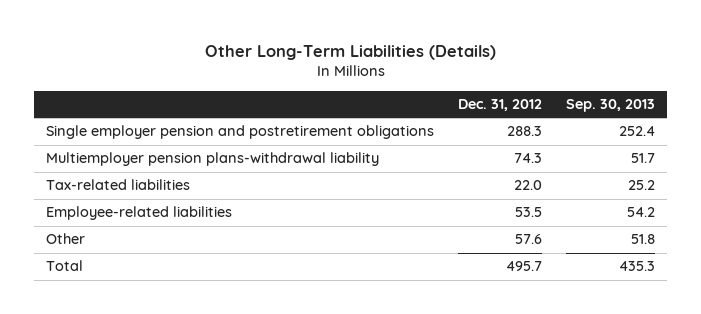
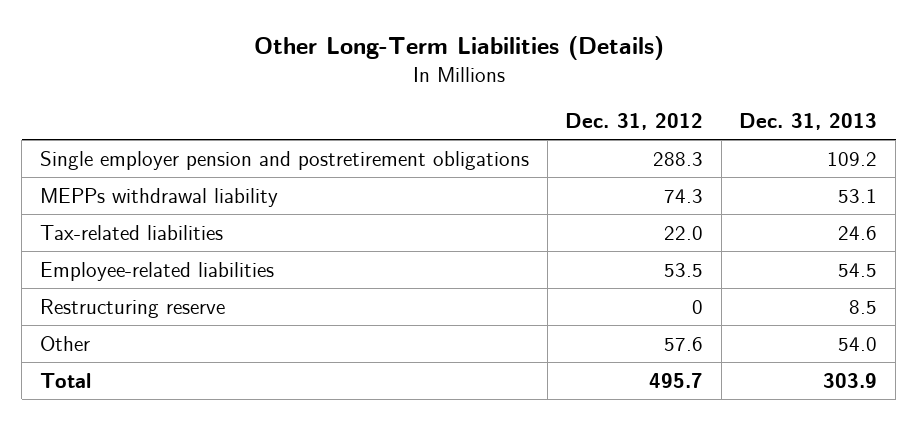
- | Dec. 31, 2012 | Sep. 30, 2013
+ | Dec. 31, 2012 | Dec. 31, 2013
- Multiemployer pension plans-withdrawal liability | 74.3 | 51.7
+ MEPPs withdrawal liability | 74.3 | 53.1
+ Restructuring reserve | 0 | 8.5

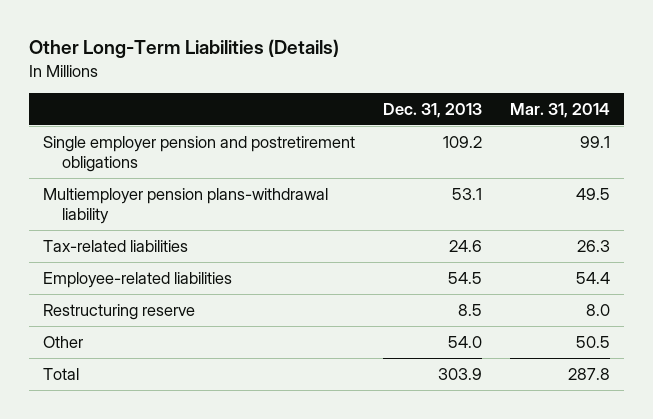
- | Dec. 31, 2012 | Dec. 31, 2013
+ | Dec. 31, 2013 | Mar. 31, 2014
- MEPPs withdrawal liability | 74.3 | 53.1
+ Multiemployer pension plans-withdrawal liability | 53.1 | 49.5

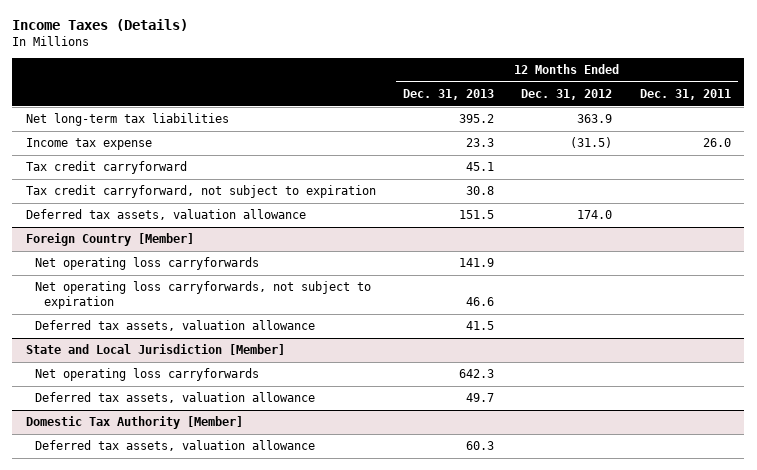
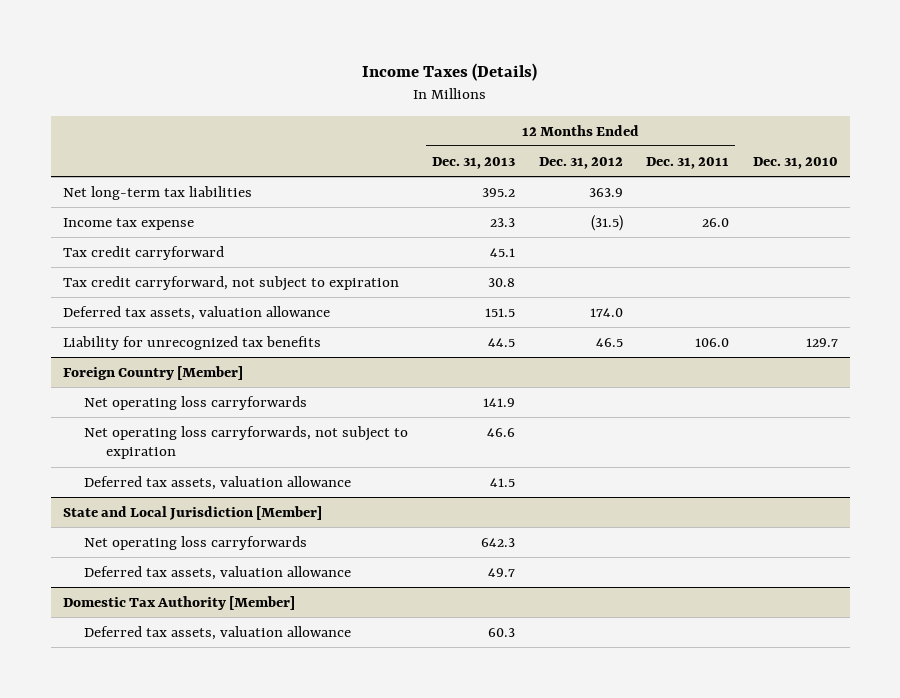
- | 12 Months Ended Dec. 31, 2013 | 12 Months Ended Dec. 31, 2012 | 12 Months Ended Dec. 31, 2011
+ | 12 Months Ended Dec. 31, 2013 | 12 Months Ended Dec. 31, 2012 | 12 Months Ended Dec. 31, 2011 | Dec. 31, 2010
+ Liability for unrecognized tax benefits | 44.5 | 46.5 | 106.0 | 129.7

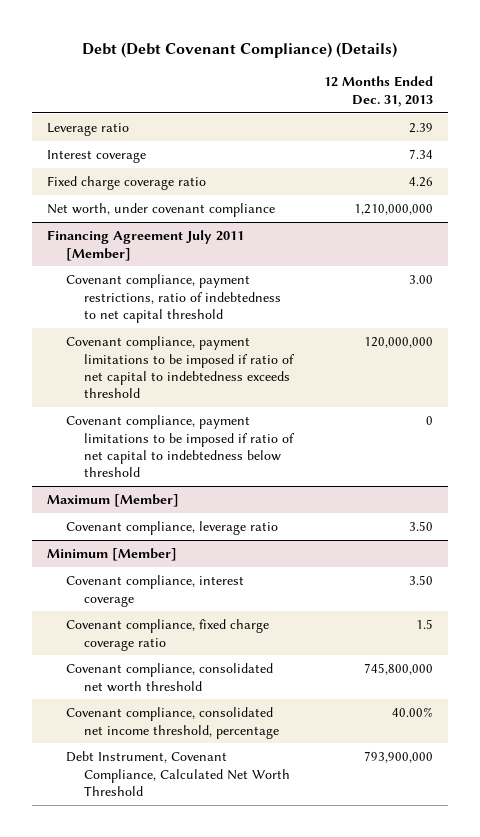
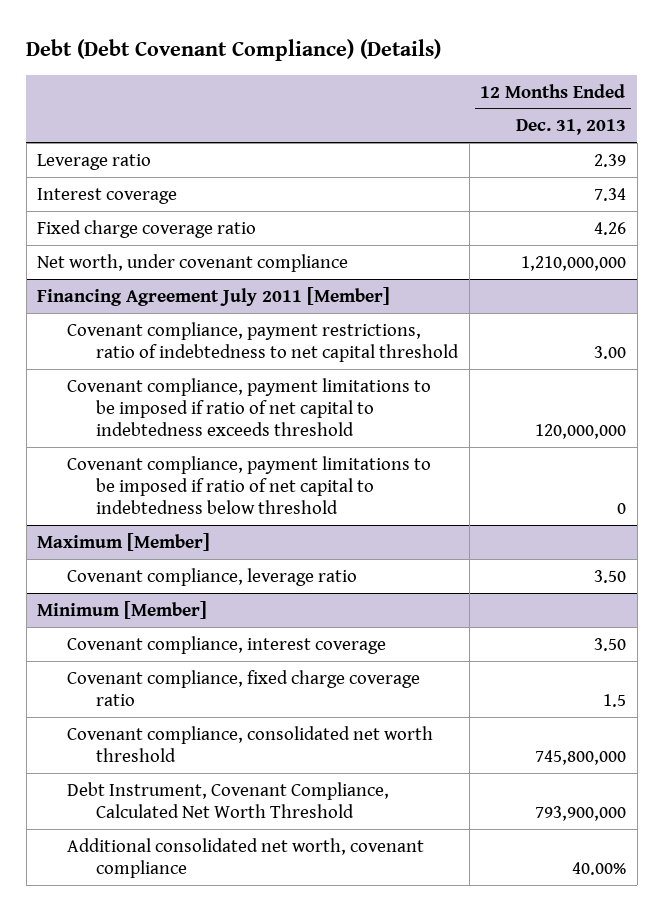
@ Minimum [Member]
- Covenant compliance, consolidated net income threshold, percentage | 40.00%
+ Additional consolidated net worth, covenant compliance | 40.00%

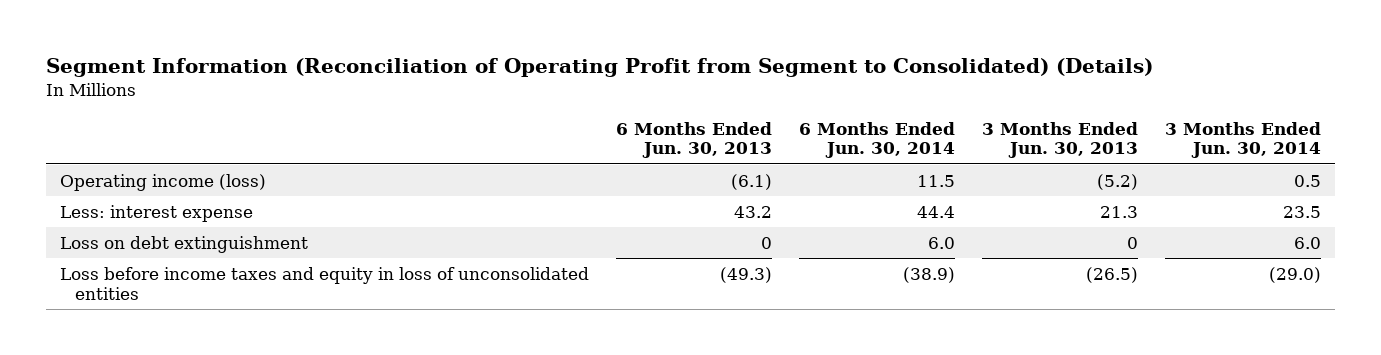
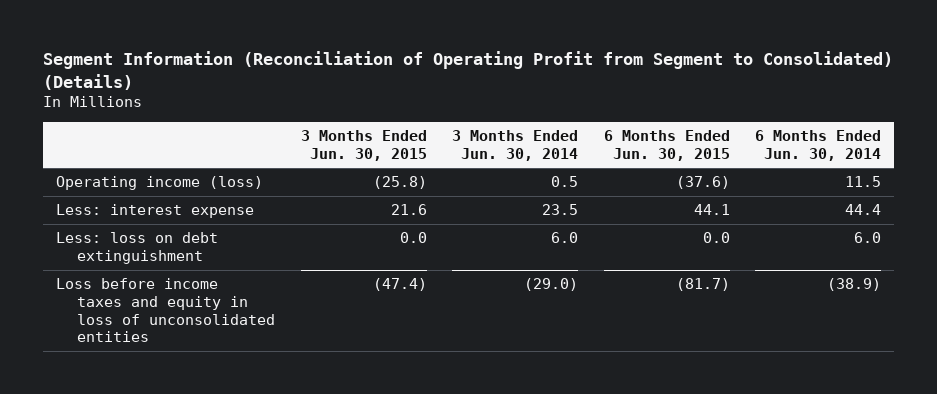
- | 6 Months Ended Jun. 30, 2013 | 6 Months Ended Jun. 30, 2014 | 3 Months Ended Jun. 30, 2013 | 3 Months Ended Jun. 30, 2014
+ | 3 Months Ended Jun. 30, 2015 | 3 Months Ended Jun. 30, 2014 | 6 Months Ended Jun. 30, 2015 | 6 Months Ended Jun. 30, 2014
- Loss on debt extinguishment | 0 | 6.0 | 0 | 6.0
+ Less: loss on debt extinguishment | 0.0 | 6.0 | 0.0 | 6.0

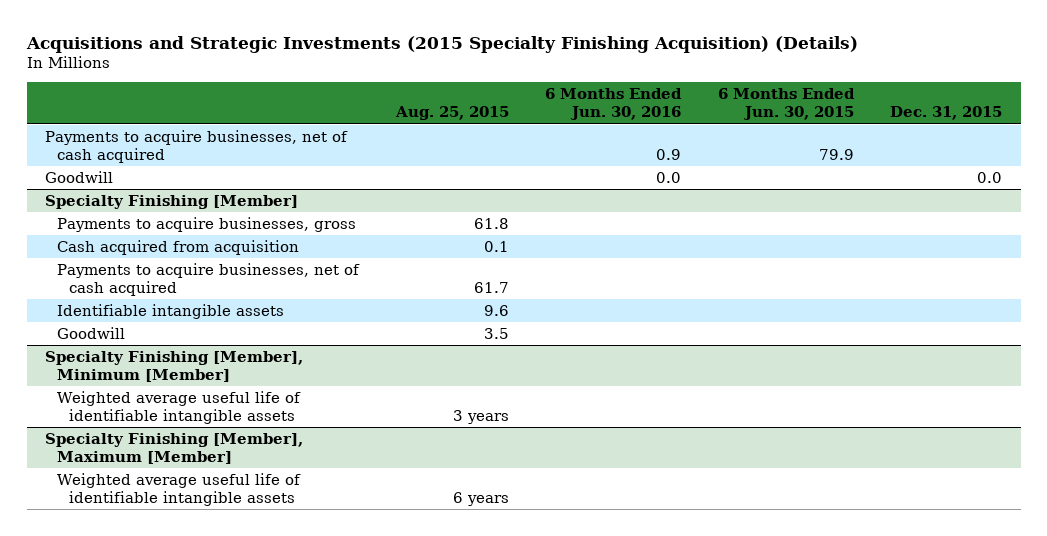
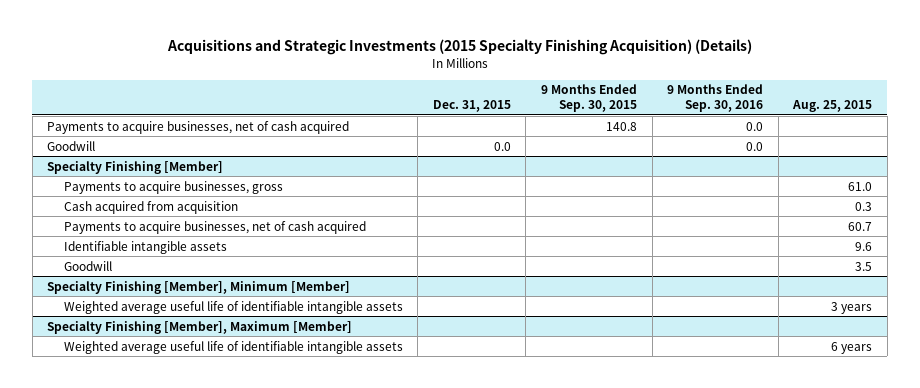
- | Aug. 25, 2015 | 6 Months Ended Jun. 30, 2016 | 6 Months Ended Jun. 30, 2015 | Dec. 31, 2015
+ | Dec. 31, 2015 | 9 Months Ended Sep. 30, 2015 | 9 Months Ended Sep. 30, 2016 | Aug. 25, 2015
@ Specialty Finishing [Member]
- Payments to acquire businesses, gross | 61.8 | | |
- Cash acquired from acquisition | 0.1 | | |
- Payments to acquire businesses, net of cash acquired | 61.7 | | |
+ Payments to acquire businesses, gross | | | | 61.0
+ Cash acquired from acquisition | | | | 0.3
+ Payments to acquire businesses, net of cash acquired | | | | 60.7

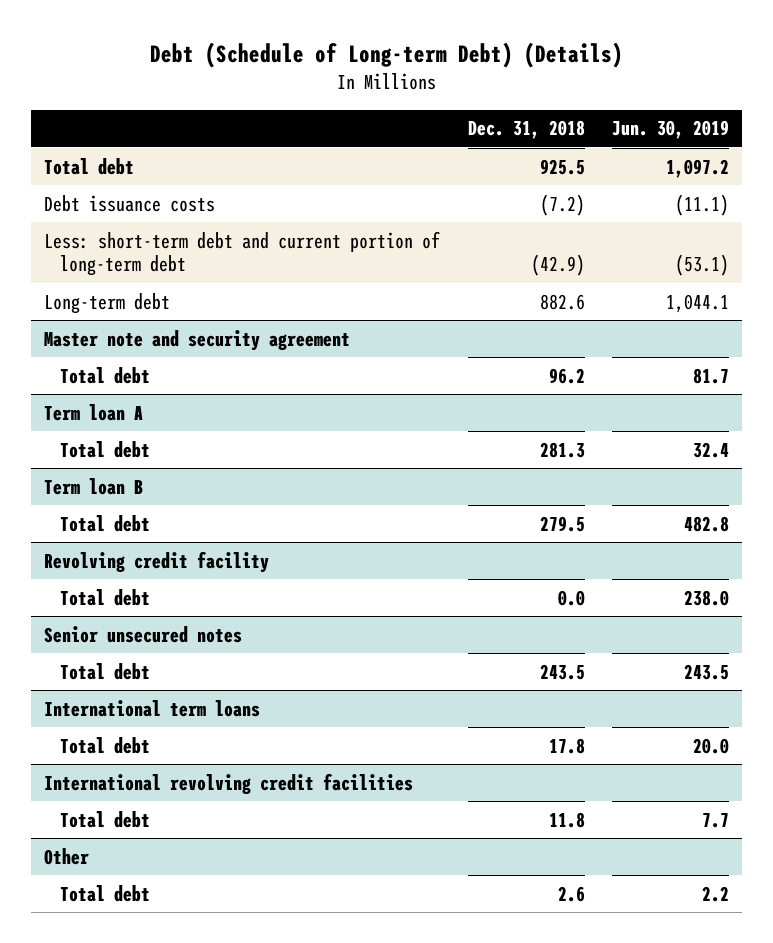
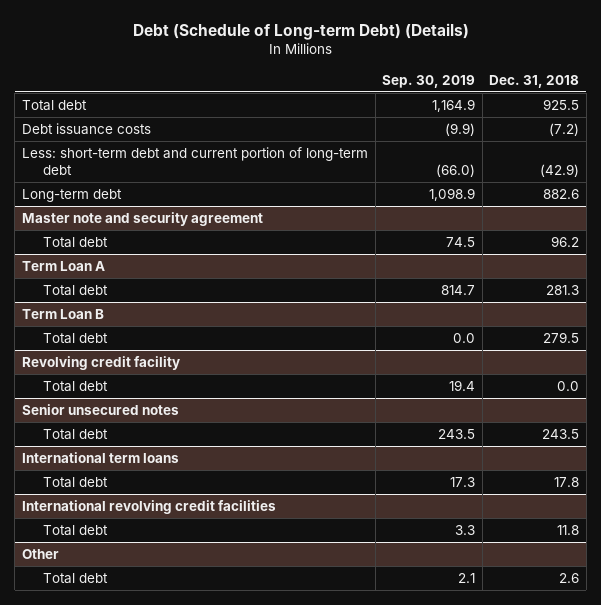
- | Dec. 31, 2018 | Jun. 30, 2019
+ | Sep. 30, 2019 | Dec. 31, 2018
- Term loan A
+ Term Loan A
- Term loan B
+ Term Loan B

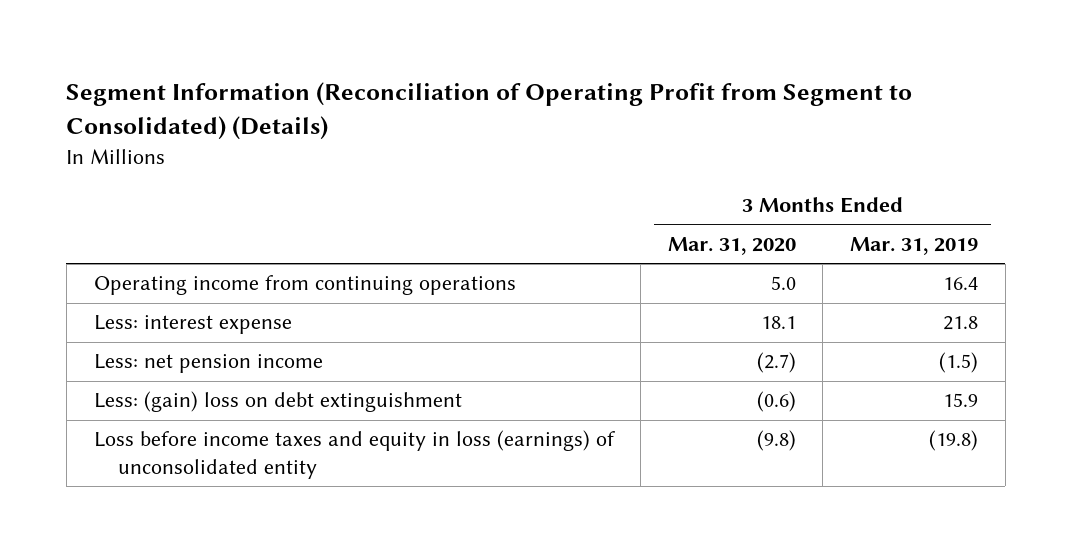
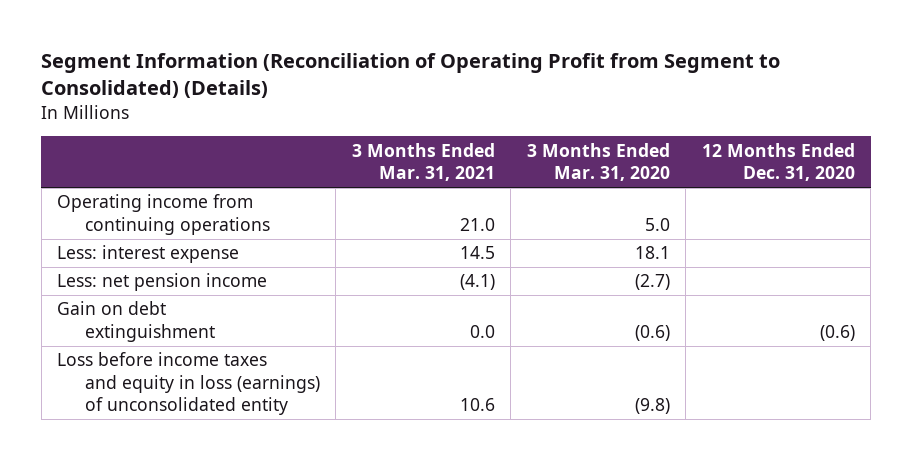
- | 3 Months Ended Mar. 31, 2020 | 3 Months Ended Mar. 31, 2019
+ | 3 Months Ended Mar. 31, 2021 | 3 Months Ended Mar. 31, 2020 | 12 Months Ended Dec. 31, 2020
- Less: (gain) loss on debt extinguishment | (0.6) | 15.9
+ Gain on debt extinguishment | 0.0 | (0.6) | (0.6)

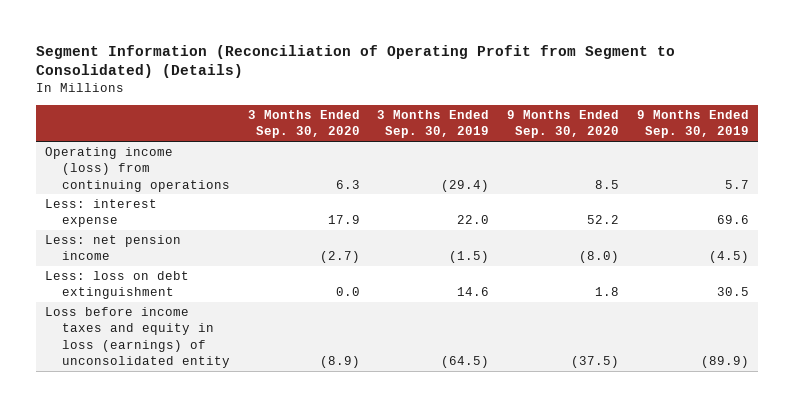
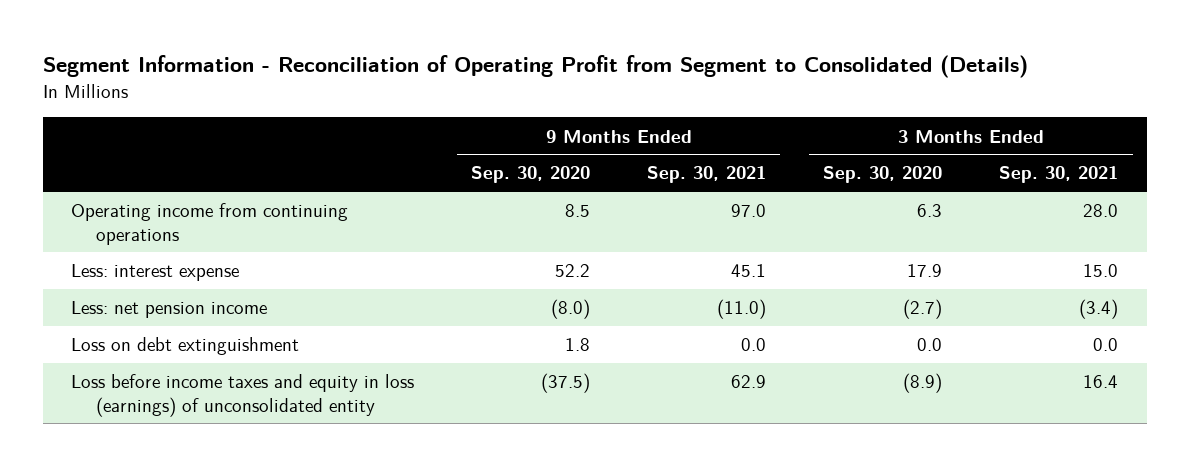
- Segment Information (Reconciliation of Operating Profit from Segment to Consolidated) (Details)
+ Segment Information - Reconciliation of Operating Profit from Segment to Consolidated (Details)
- | 3 Months Ended Sep. 30, 2020 | 3 Months Ended Sep. 30, 2019 | 9 Months Ended Sep. 30, 2020 | 9 Months Ended Sep. 30, 2019
+ | 9 Months Ended Sep. 30, 2020 | 9 Months Ended Sep. 30, 2021 | 3 Months Ended Sep. 30, 2020 | 3 Months Ended Sep. 30, 2021
- Operating income (loss) from continuing operations | 6.3 | (29.4) | 8.5 | 5.7
+ Operating income from continuing operations | 8.5 | 97.0 | 6.3 | 28.0
- Less: loss on debt extinguishment | 0.0 | 14.6 | 1.8 | 30.5
+ Loss on debt extinguishment | 1.8 | 0.0 | 0.0 | 0.0

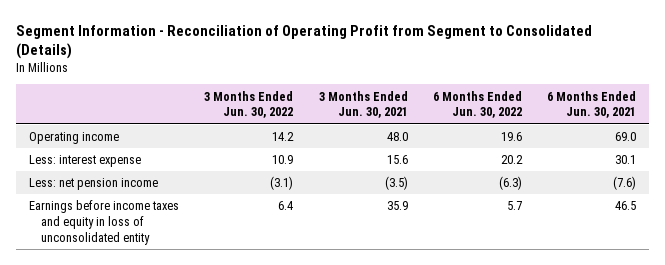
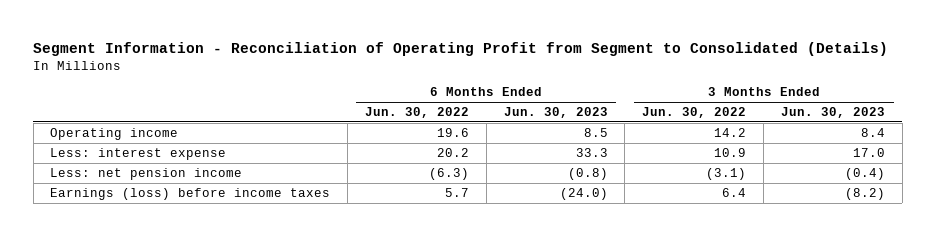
- | 3 Months Ended Jun. 30, 2022 | 3 Months Ended Jun. 30, 2021 | 6 Months Ended Jun. 30, 2022 | 6 Months Ended Jun. 30, 2021
+ | 6 Months Ended Jun. 30, 2022 | 6 Months Ended Jun. 30, 2023 | 3 Months Ended Jun. 30, 2022 | 3 Months Ended Jun. 30, 2023
- Earnings before income taxes and equity in loss of unconsolidated entity | 6.4 | 35.9 | 5.7 | 46.5
+ Earnings (loss) before income taxes | 5.7 | (24.0) | 6.4 | (8.2)

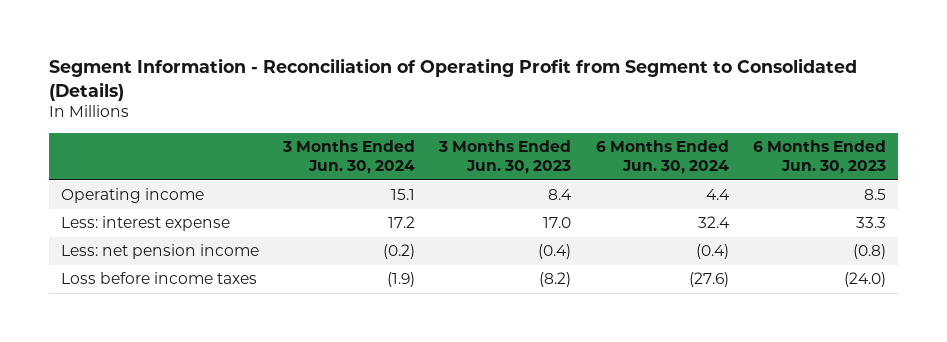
- | 6 Months Ended Jun. 30, 2022 | 6 Months Ended Jun. 30, 2023 | 3 Months Ended Jun. 30, 2022 | 3 Months Ended Jun. 30, 2023
+ | 3 Months Ended Jun. 30, 2024 | 3 Months Ended Jun. 30, 2023 | 6 Months Ended Jun. 30, 2024 | 6 Months Ended Jun. 30, 2023
- Earnings (loss) before income taxes | 5.7 | (24.0) | 6.4 | (8.2)
+ Loss before income taxes | (1.9) | (8.2) | (27.6) | (24.0)

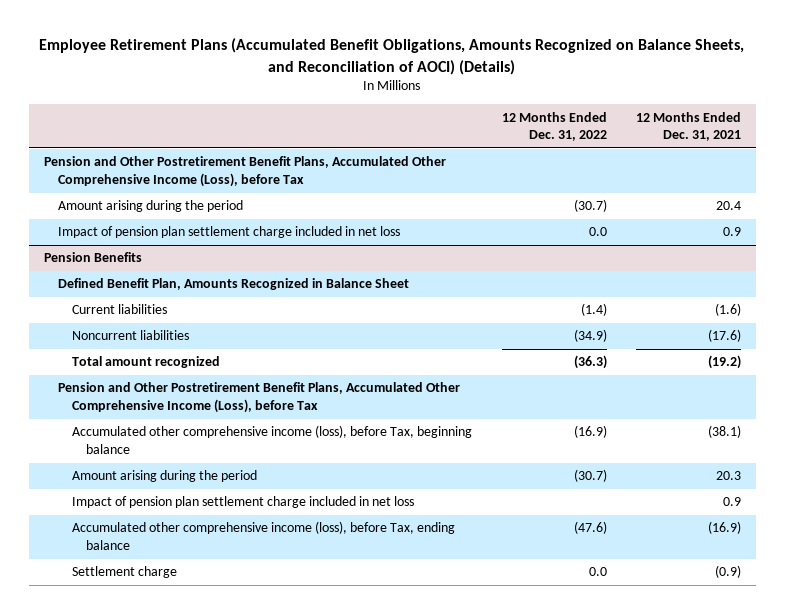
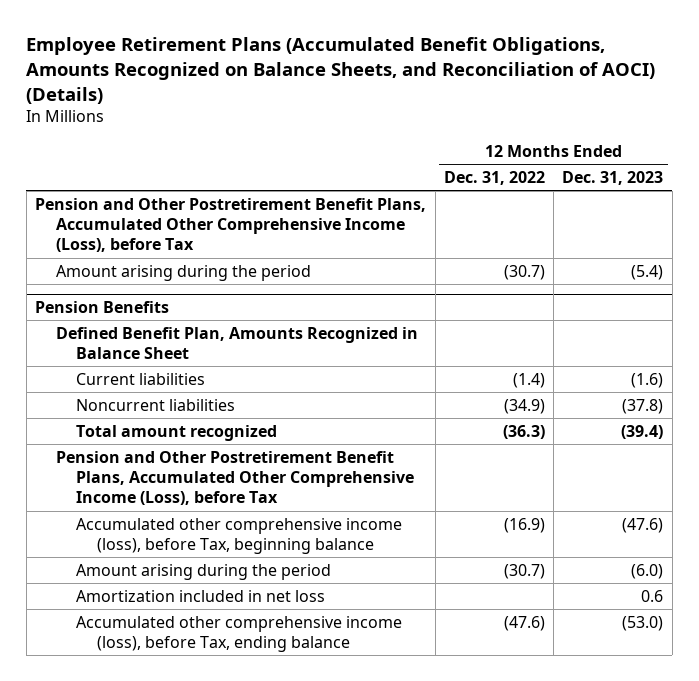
- | 12 Months Ended Dec. 31, 2022 | 12 Months Ended Dec. 31, 2021
+ | 12 Months Ended Dec. 31, 2022 | 12 Months Ended Dec. 31, 2023
- Impact of pension plan settlement charge included in net loss | 0.0 | 0.9
@ Pension Benefits
- Impact of pension plan settlement charge included in net loss | | 0.9
+ Amortization included in net loss | | 0.6
- Settlement charge | 0.0 | (0.9)

